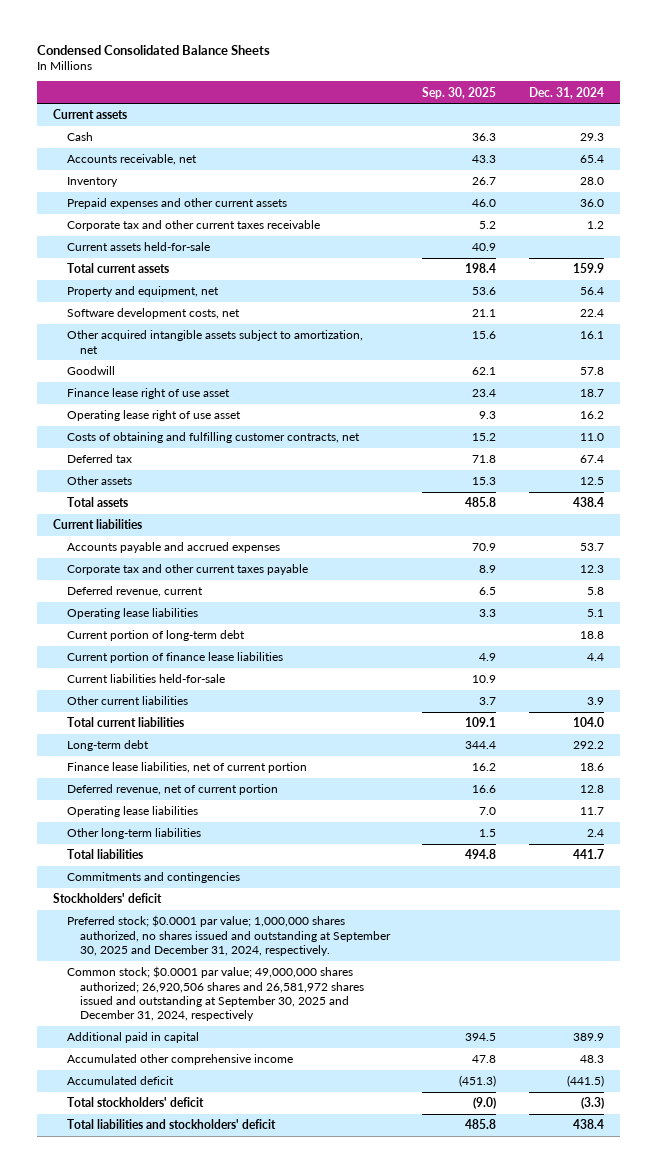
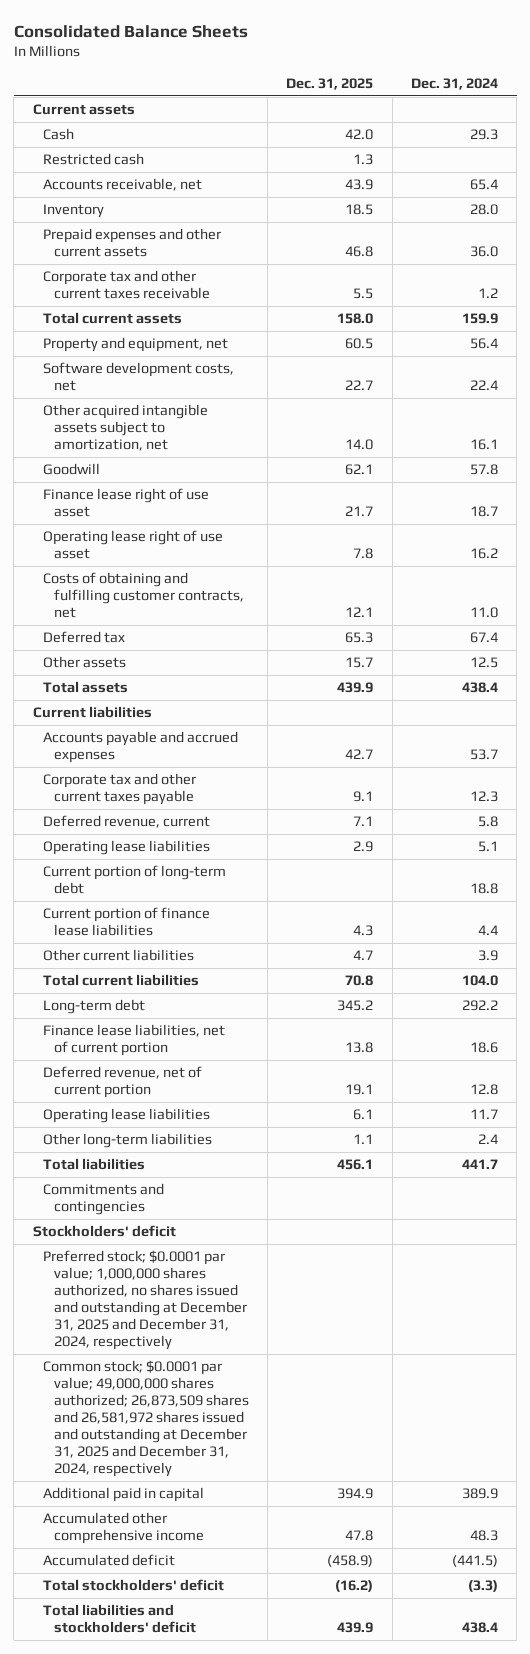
- Condensed Consolidated Balance Sheets
+ Consolidated Balance Sheets
- | Sep. 30, 2025 | Dec. 31, 2024
+ | Dec. 31, 2025 | Dec. 31, 2024
+ Restricted cash | 1.3 |
- Current assets held-for-sale | 40.9 |
- Current liabilities held-for-sale | 10.9 |
- Preferred stock; $0.0001 par value; 1,000,000 shares authorized, no shares issued and outstanding at September 30, 2025 and December 31, 2024, respectively.
- Common stock; $0.0001 par value; 49,000,000 shares authorized; 26,920,506 shares and 26,581,972 shares issued and outstanding at September 30, 2025 and December 31, 2024, respectively
+ Preferred stock; $0.0001 par value; 1,000,000 shares authorized, no shares issued and outstanding at December 31, 2025 and December 31, 2024, respectively
+ Common stock; $0.0001 par value; 49,000,000 shares authorized; 26,873,509 shares and 26,581,972 shares issued and outstanding at December 31, 2025 and December 31, 2024, respectively

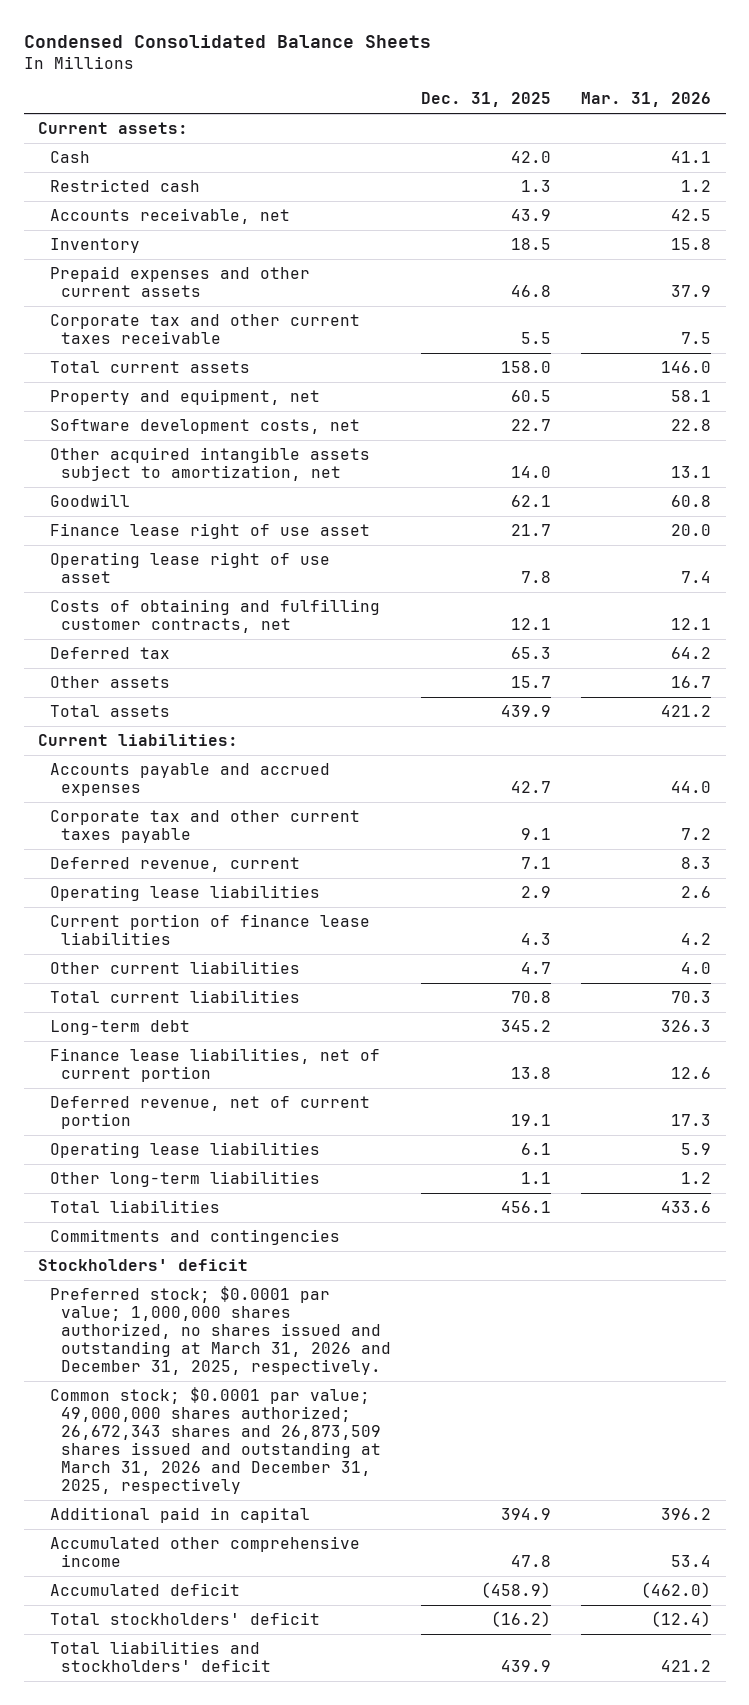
- Consolidated Balance Sheets
+ Condensed Consolidated Balance Sheets
- | Dec. 31, 2025 | Dec. 31, 2024
+ | Dec. 31, 2025 | Mar. 31, 2026
- Current assets
+ Current assets:
- Current liabilities
+ Current liabilities:
- Current portion of long-term debt | | 18.8
- Preferred stock; $0.0001 par value; 1,000,000 shares authorized, no shares issued and outstanding at December 31, 2025 and December 31, 2024, respectively
- Common stock; $0.0001 par value; 49,000,000 shares authorized; 26,873,509 shares and 26,581,972 shares issued and outstanding at December 31, 2025 and December 31, 2024, respectively
+ Preferred stock; $0.0001 par value; 1,000,000 shares authorized, no shares issued and outstanding at March 31, 2026 and December 31, 2025, respectively.
+ Common stock; $0.0001 par value; 49,000,000 shares authorized; 26,672,343 shares and 26,873,509 shares issued and outstanding at March 31, 2026 and December 31, 2025, respectively

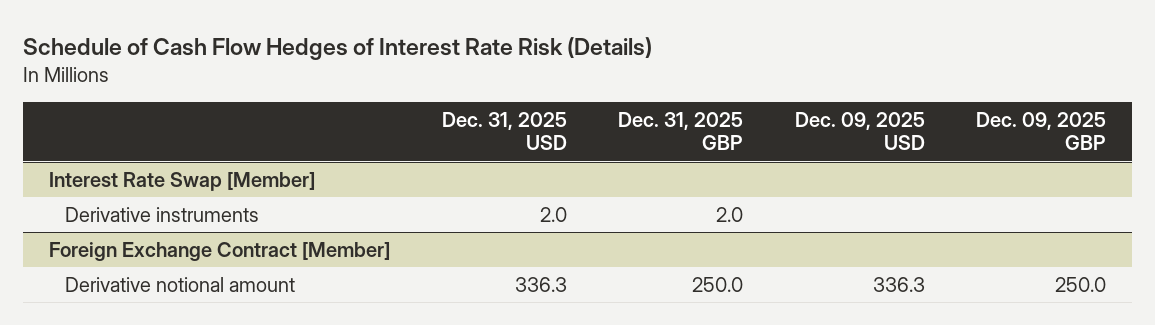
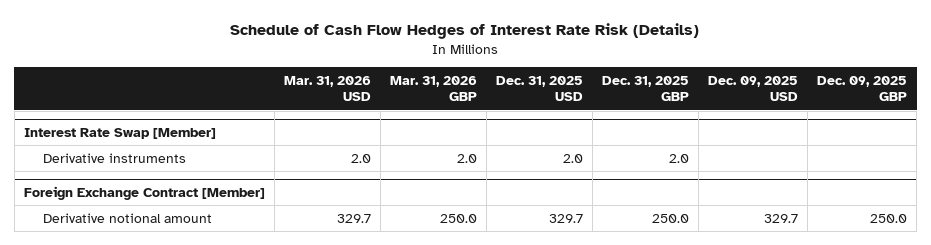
- | Dec. 31, 2025 USD | Dec. 31, 2025 GBP | Dec. 09, 2025 USD | Dec. 09, 2025 GBP
+ | Mar. 31, 2026 USD | Mar. 31, 2026 GBP | Dec. 31, 2025 USD | Dec. 31, 2025 GBP | Dec. 09, 2025 USD | Dec. 09, 2025 GBP
@ Foreign Exchange Contract [Member]
- Derivative notional amount | 336.3 | 250.0 | 336.3 | 250.0
+ Derivative notional amount | 329.7 | 250.0 | 329.7 | 250.0 | 329.7 | 250.0

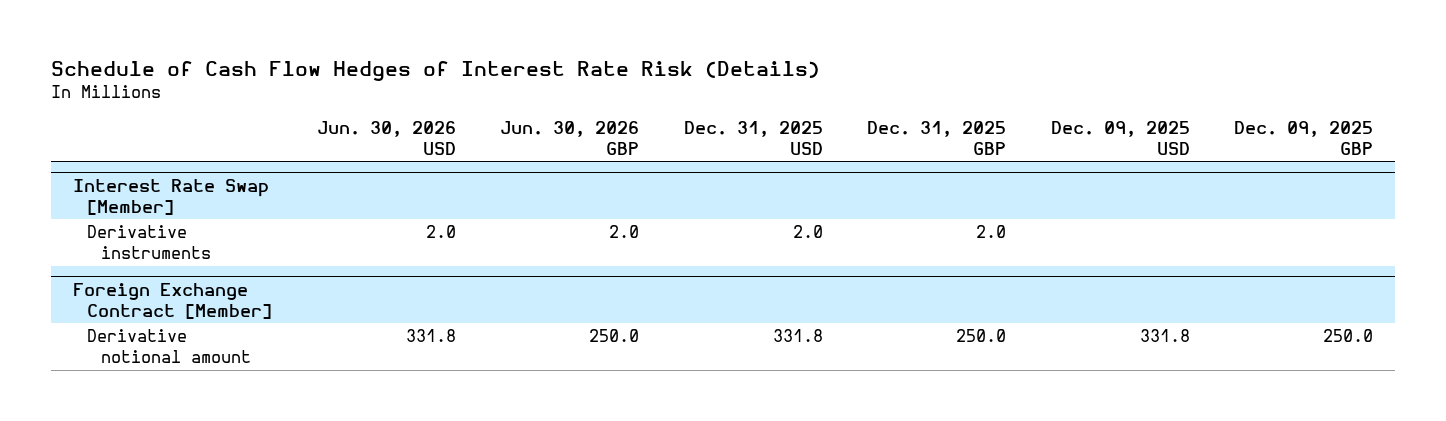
- | Mar. 31, 2026 USD | Mar. 31, 2026 GBP | Dec. 31, 2025 USD | Dec. 31, 2025 GBP | Dec. 09, 2025 USD | Dec. 09, 2025 GBP
+ | Jun. 30, 2026 USD | Jun. 30, 2026 GBP | Dec. 31, 2025 USD | Dec. 31, 2025 GBP | Dec. 09, 2025 USD | Dec. 09, 2025 GBP
@ Foreign Exchange Contract [Member]
- Derivative notional amount | 329.7 | 250.0 | 329.7 | 250.0 | 329.7 | 250.0
+ Derivative notional amount | 331.8 | 250.0 | 331.8 | 250.0 | 331.8 | 250.0

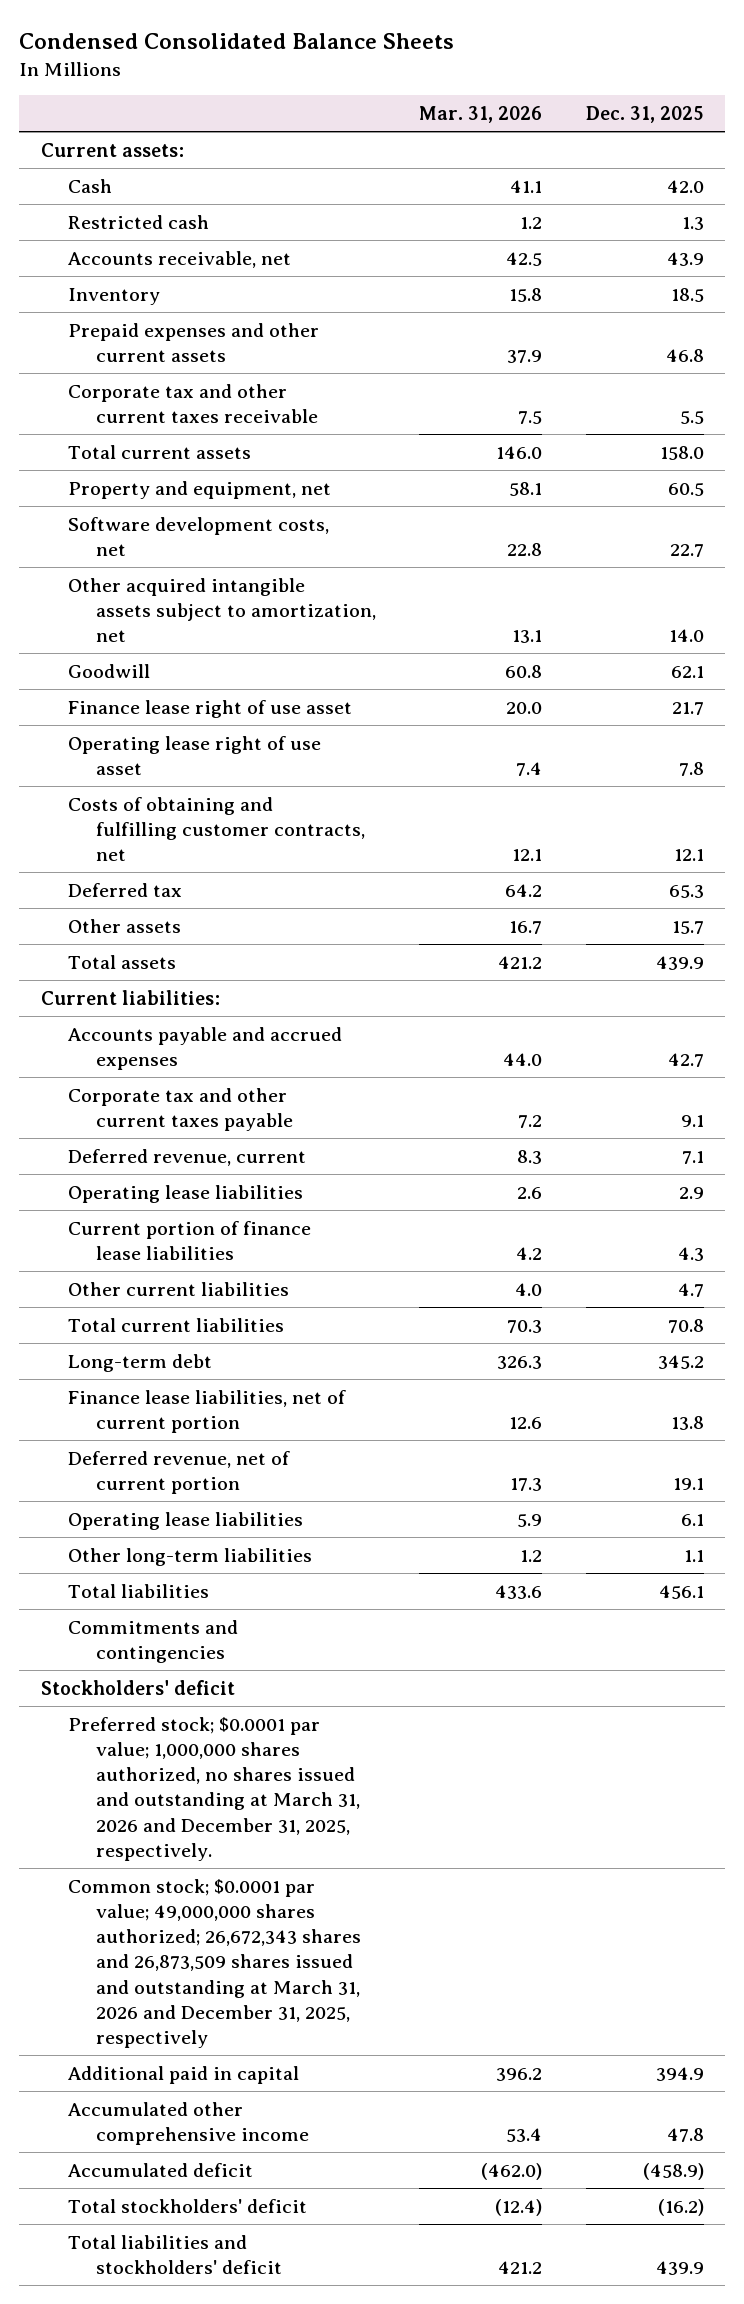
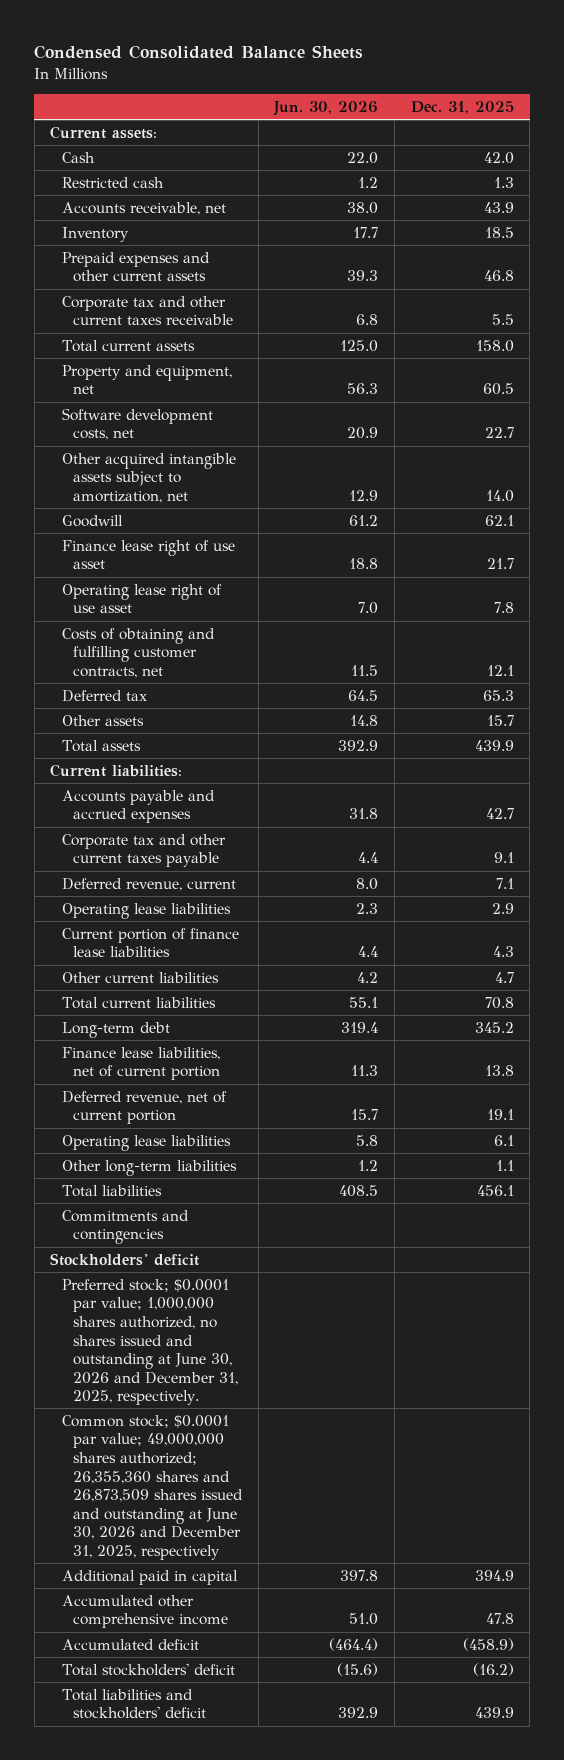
- | Mar. 31, 2026 | Dec. 31, 2025
+ | Jun. 30, 2026 | Dec. 31, 2025
- Preferred stock; $0.0001 par value; 1,000,000 shares authorized, no shares issued and outstanding at March 31, 2026 and December 31, 2025, respectively.
- Common stock; $0.0001 par value; 49,000,000 shares authorized; 26,672,343 shares and 26,873,509 shares issued and outstanding at March 31, 2026 and December 31, 2025, respectively
+ Preferred stock; $0.0001 par value; 1,000,000 shares authorized, no shares issued and outstanding at June 30, 2026 and December 31, 2025, respectively.
+ Common stock; $0.0001 par value; 49,000,000 shares authorized; 26,355,360 shares and 26,873,509 shares issued and outstanding at June 30, 2026 and December 31, 2025, respectively

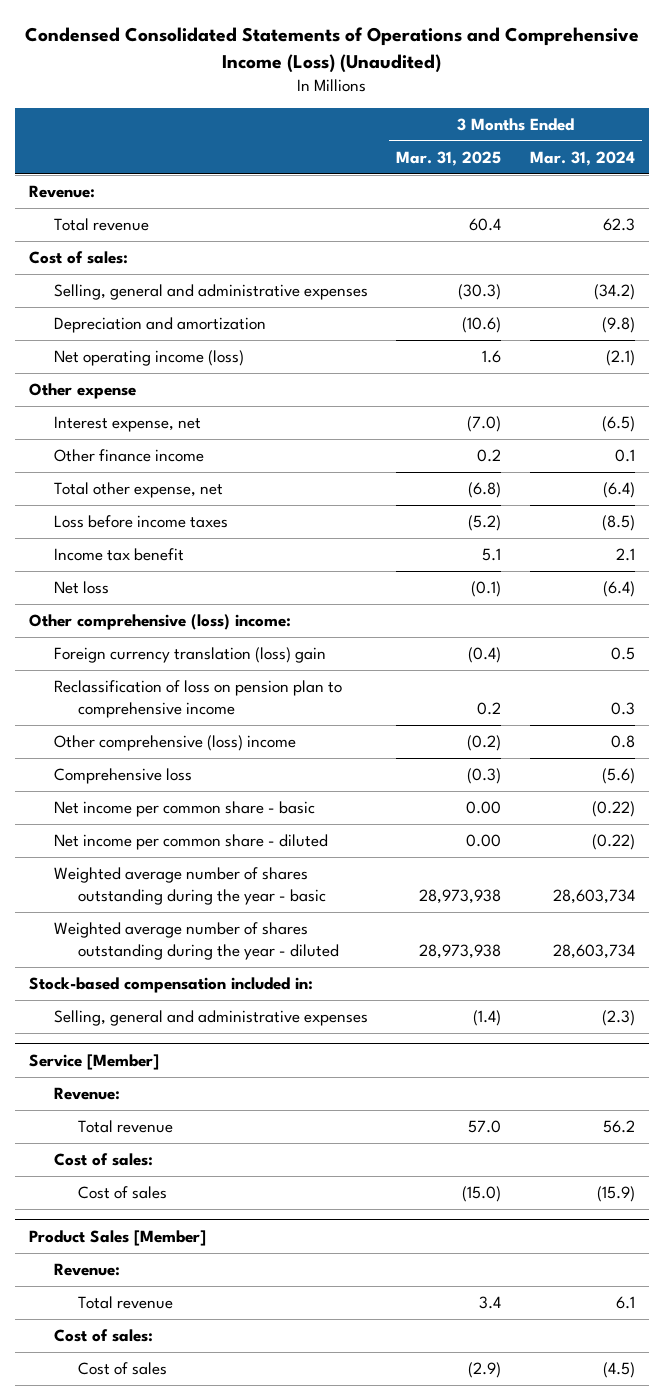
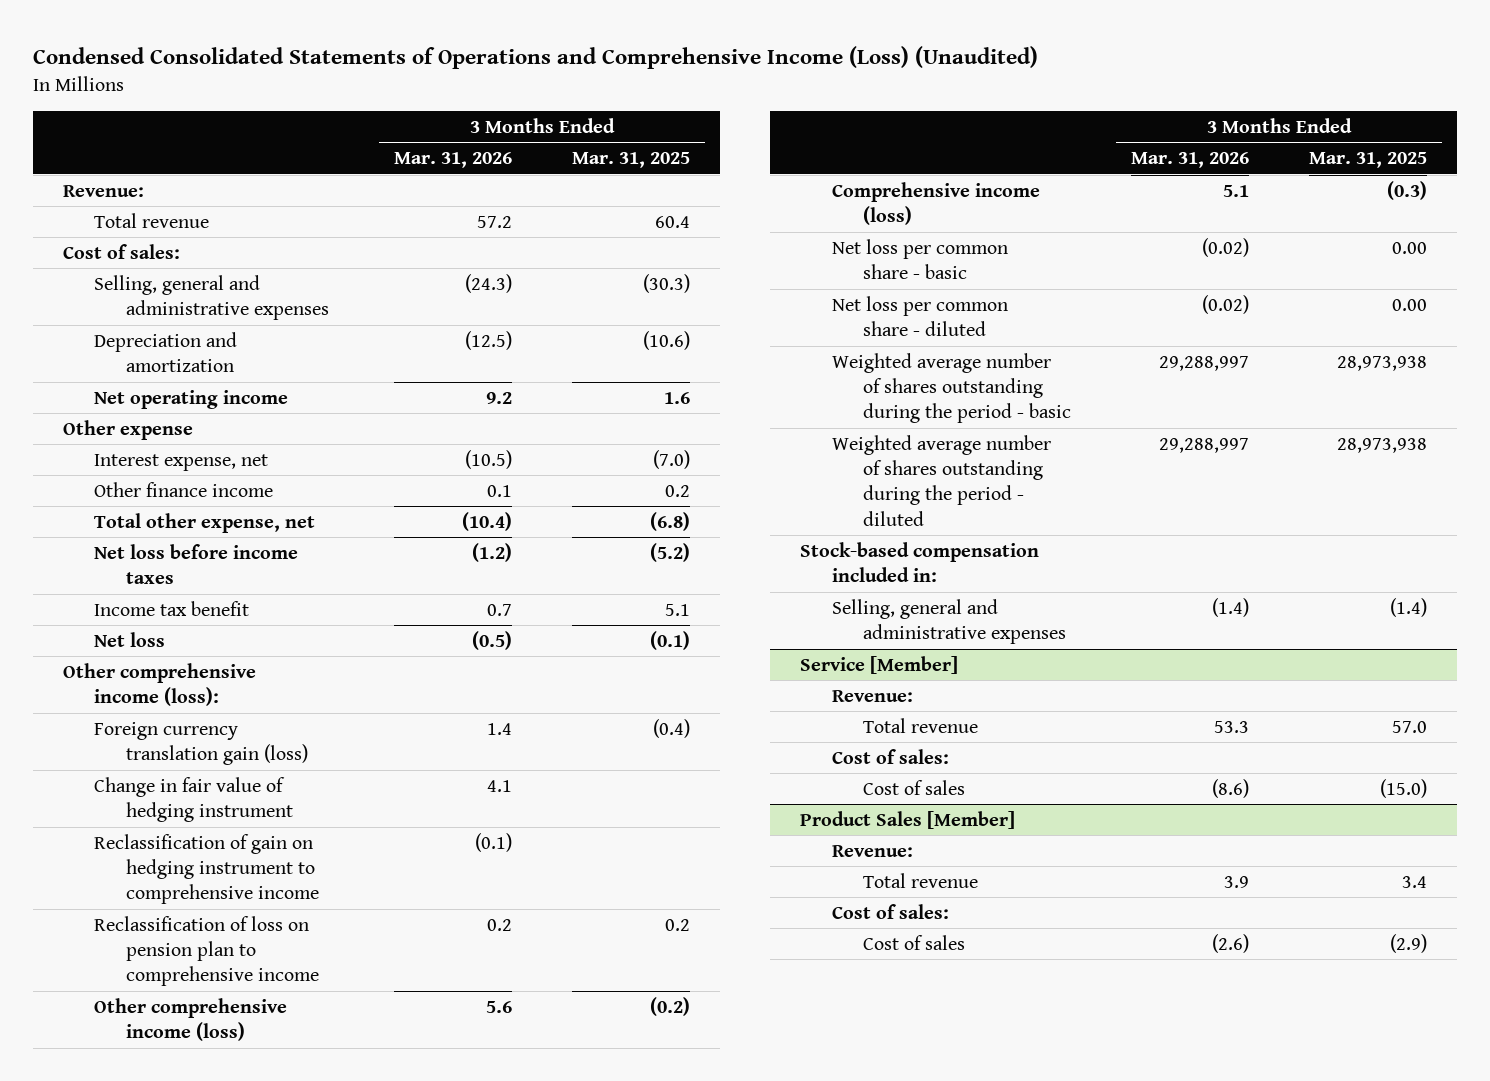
- | 3 Months Ended Mar. 31, 2025 | 3 Months Ended Mar. 31, 2024
+ | 3 Months Ended Mar. 31, 2026 | 3 Months Ended Mar. 31, 2025
- Net operating income (loss) | 1.6 | (2.1)
+ Net operating income | 9.2 | 1.6
- Loss before income taxes | (5.2) | (8.5)
+ Net loss before income taxes | (1.2) | (5.2)
- Other comprehensive (loss) income:
- Foreign currency translation (loss) gain | (0.4) | 0.5
+ Other comprehensive income (loss):
+ Foreign currency translation gain (loss) | 1.4 | (0.4)
+ Change in fair value of hedging instrument | 4.1 |
+ Reclassification of gain on hedging instrument to comprehensive income | (0.1) |
- Other comprehensive (loss) income | (0.2) | 0.8
- Comprehensive loss | (0.3) | (5.6)
- Net income per common share - basic | 0.00 | (0.22)
- Net income per common share - diluted | 0.00 | (0.22)
- Weighted average number of shares outstanding during the year - basic | 28,973,938 | 28,603,734
- Weighted average number of shares outstanding during the year - diluted | 28,973,938 | 28,603,734
+ Other comprehensive income (loss) | 5.6 | (0.2)
+ Comprehensive income (loss) | 5.1 | (0.3)
+ Net loss per common share - basic | (0.02) | 0.00
+ Net loss per common share - diluted | (0.02) | 0.00
+ Weighted average number of shares outstanding during the period - basic | 29,288,997 | 28,973,938
+ Weighted average number of shares outstanding during the period - diluted | 29,288,997 | 28,973,938

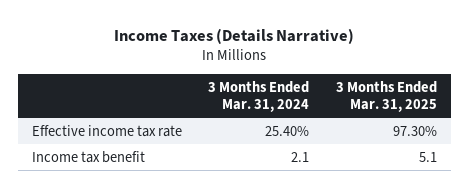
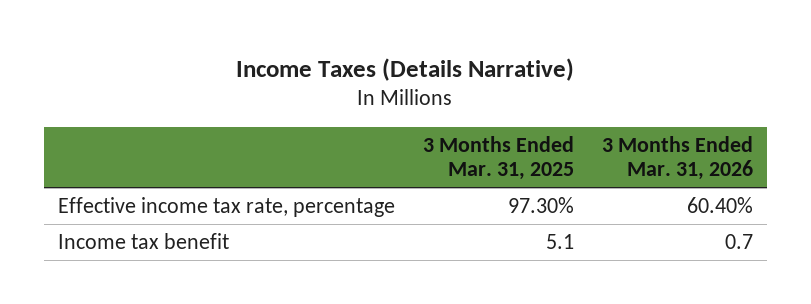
- | 3 Months Ended Mar. 31, 2024 | 3 Months Ended Mar. 31, 2025
+ | 3 Months Ended Mar. 31, 2025 | 3 Months Ended Mar. 31, 2026
- Effective income tax rate | 25.40% | 97.30%
+ Effective income tax rate, percentage | 97.30% | 60.40%

